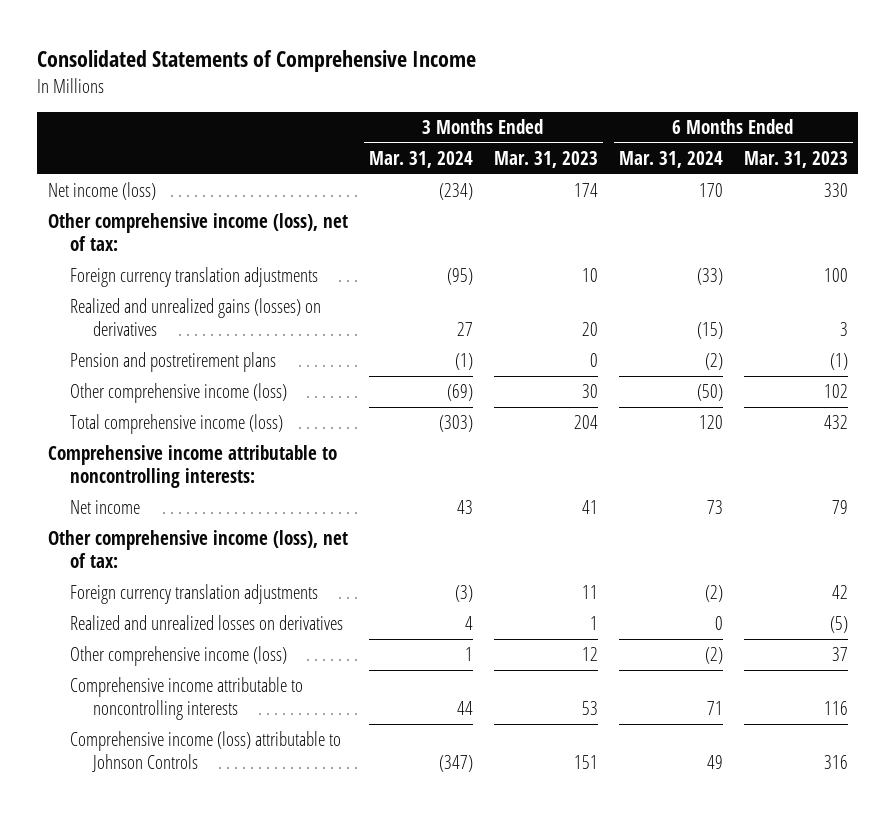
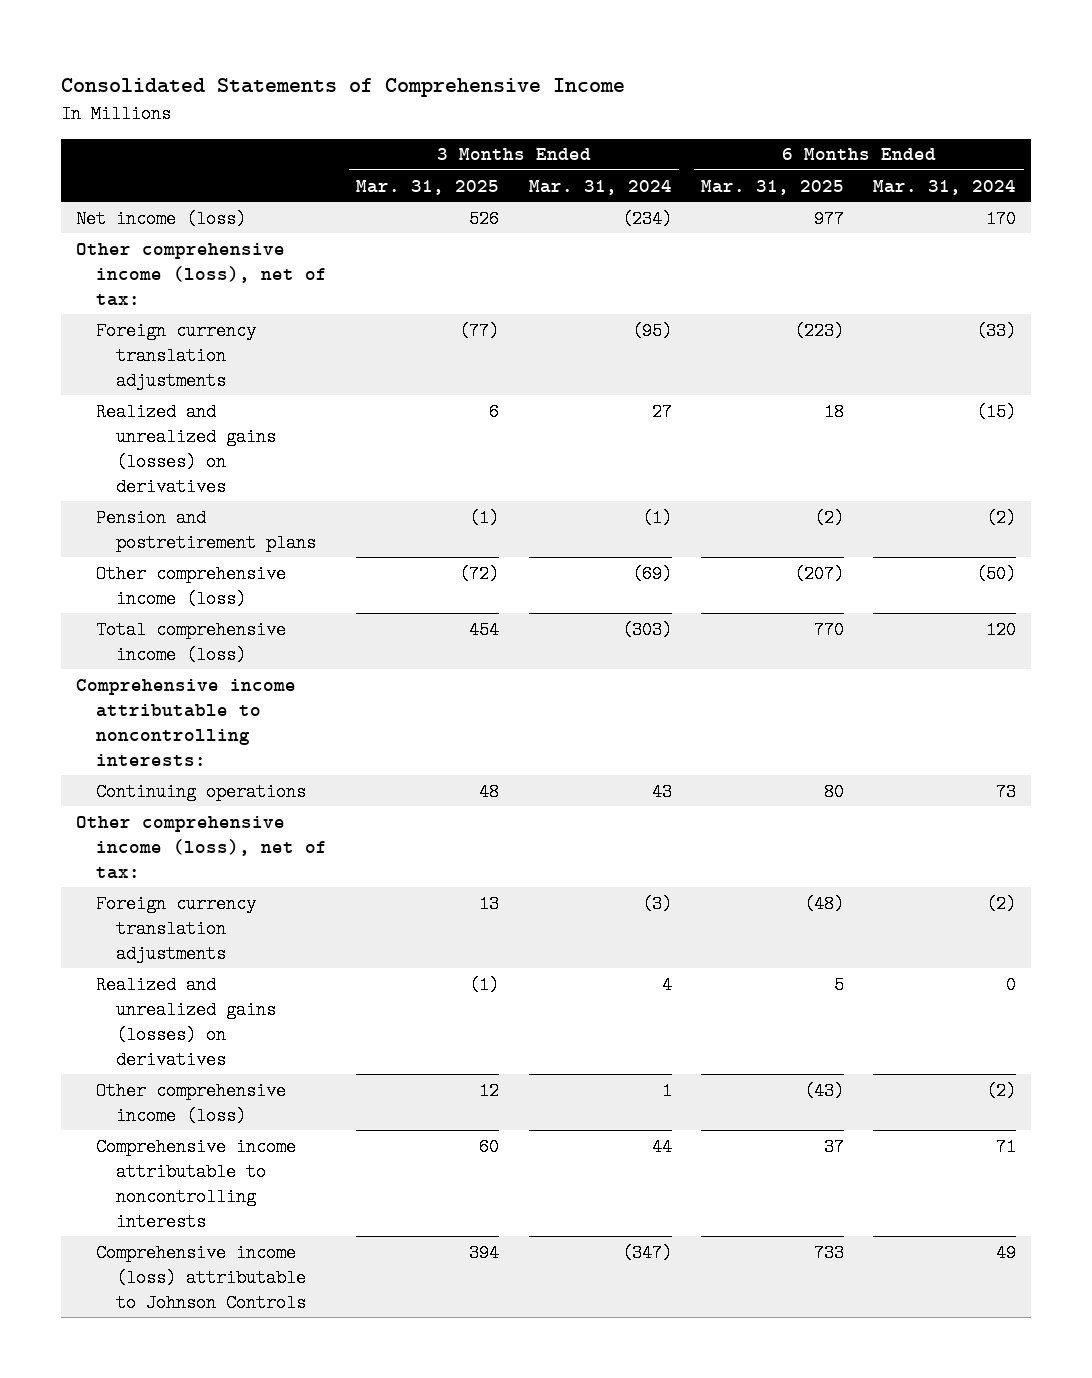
- | 3 Months Ended Mar. 31, 2024 | 3 Months Ended Mar. 31, 2023 | 6 Months Ended Mar. 31, 2024 | 6 Months Ended Mar. 31, 2023
+ | 3 Months Ended Mar. 31, 2025 | 3 Months Ended Mar. 31, 2024 | 6 Months Ended Mar. 31, 2025 | 6 Months Ended Mar. 31, 2024
- Net income | 43 | 41 | 73 | 79
+ Continuing operations | 48 | 43 | 80 | 73
- Realized and unrealized losses on derivatives | 4 | 1 | 0 | (5)
+ Realized and unrealized gains (losses) on derivatives | (1) | 4 | 5 | 0

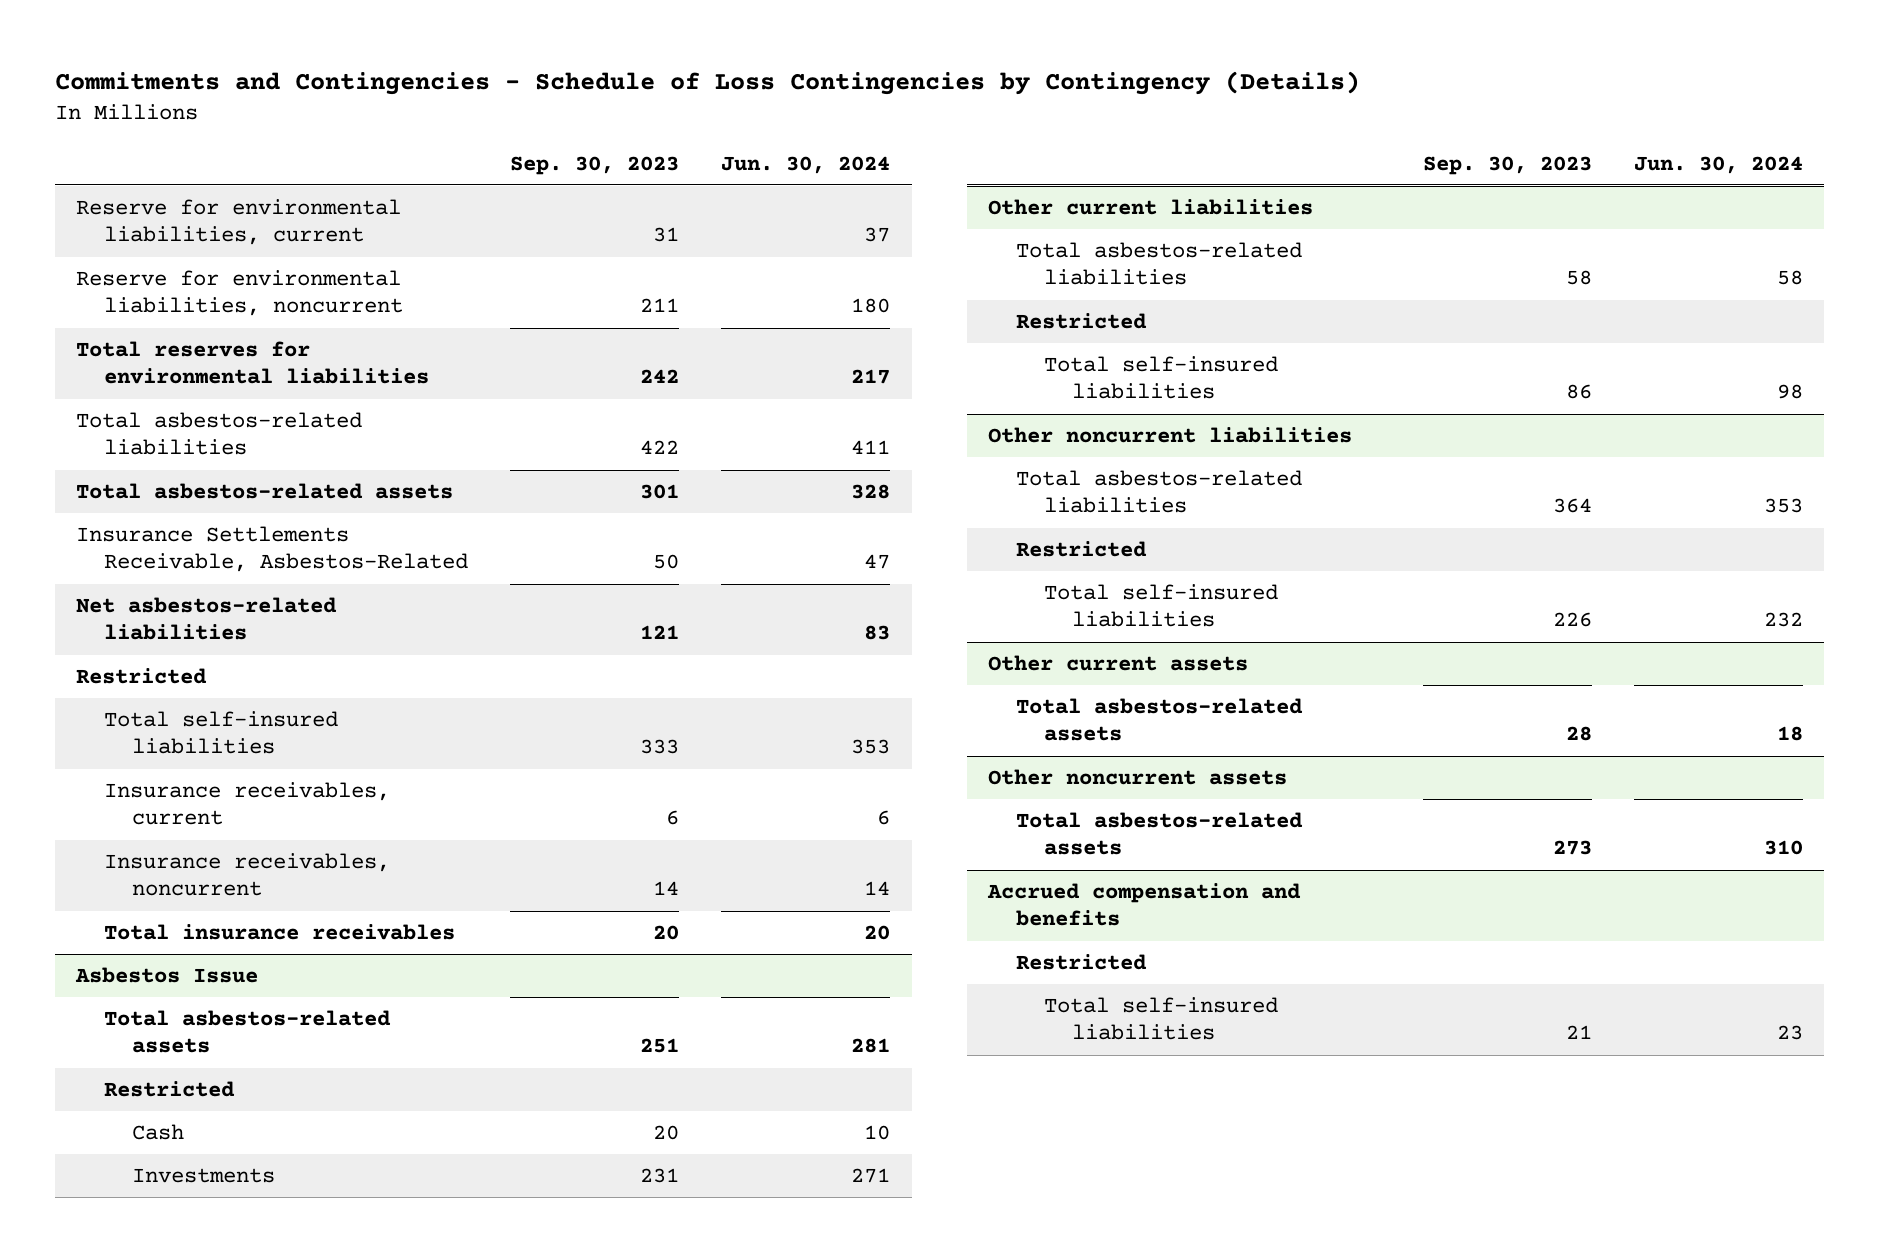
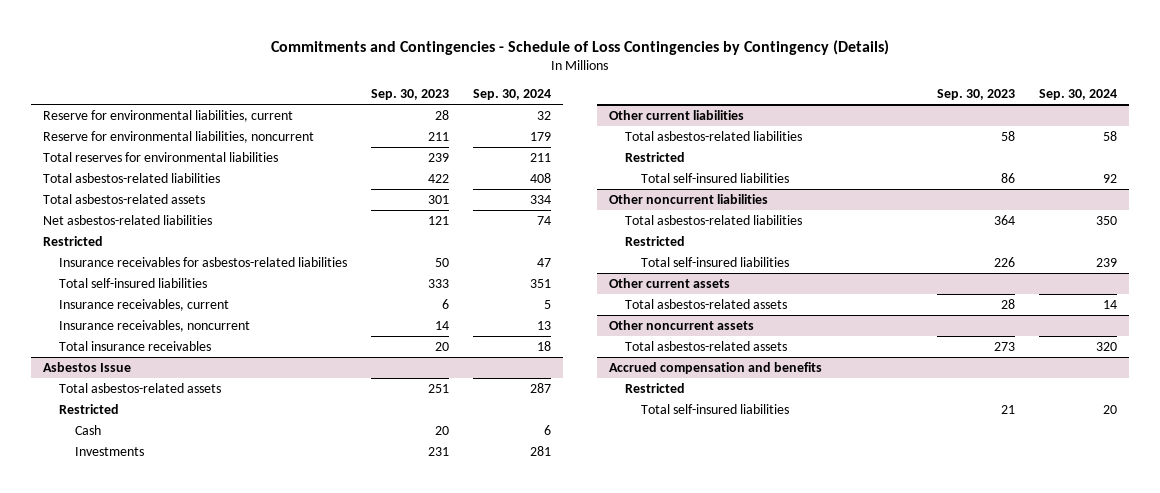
- | Sep. 30, 2023 | Jun. 30, 2024
+ | Sep. 30, 2023 | Sep. 30, 2024
- Reserve for environmental liabilities, current | 31 | 37
+ Reserve for environmental liabilities, current | 28 | 32
- Total reserves for environmental liabilities | 242 | 217
+ Total reserves for environmental liabilities | 239 | 211
- Insurance Settlements Receivable, Asbestos-Related | 50 | 47
+ Insurance receivables for asbestos-related liabilities | 50 | 47

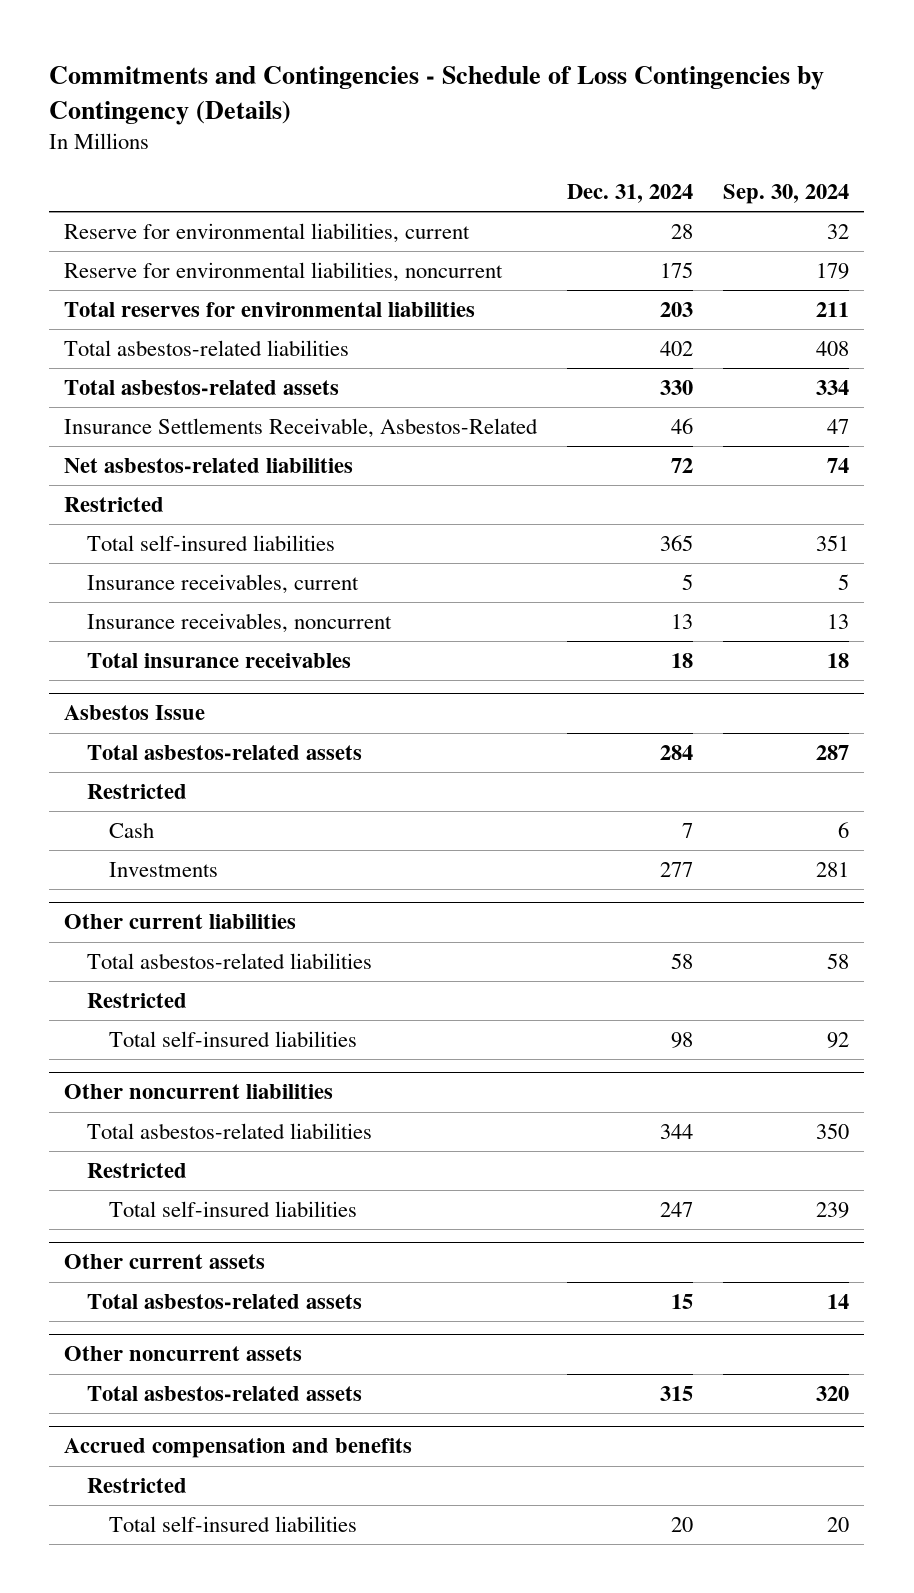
- | Sep. 30, 2023 | Sep. 30, 2024
+ | Dec. 31, 2024 | Sep. 30, 2024
+ Insurance Settlements Receivable, Asbestos-Related | 46 | 47
- Insurance receivables for asbestos-related liabilities | 50 | 47

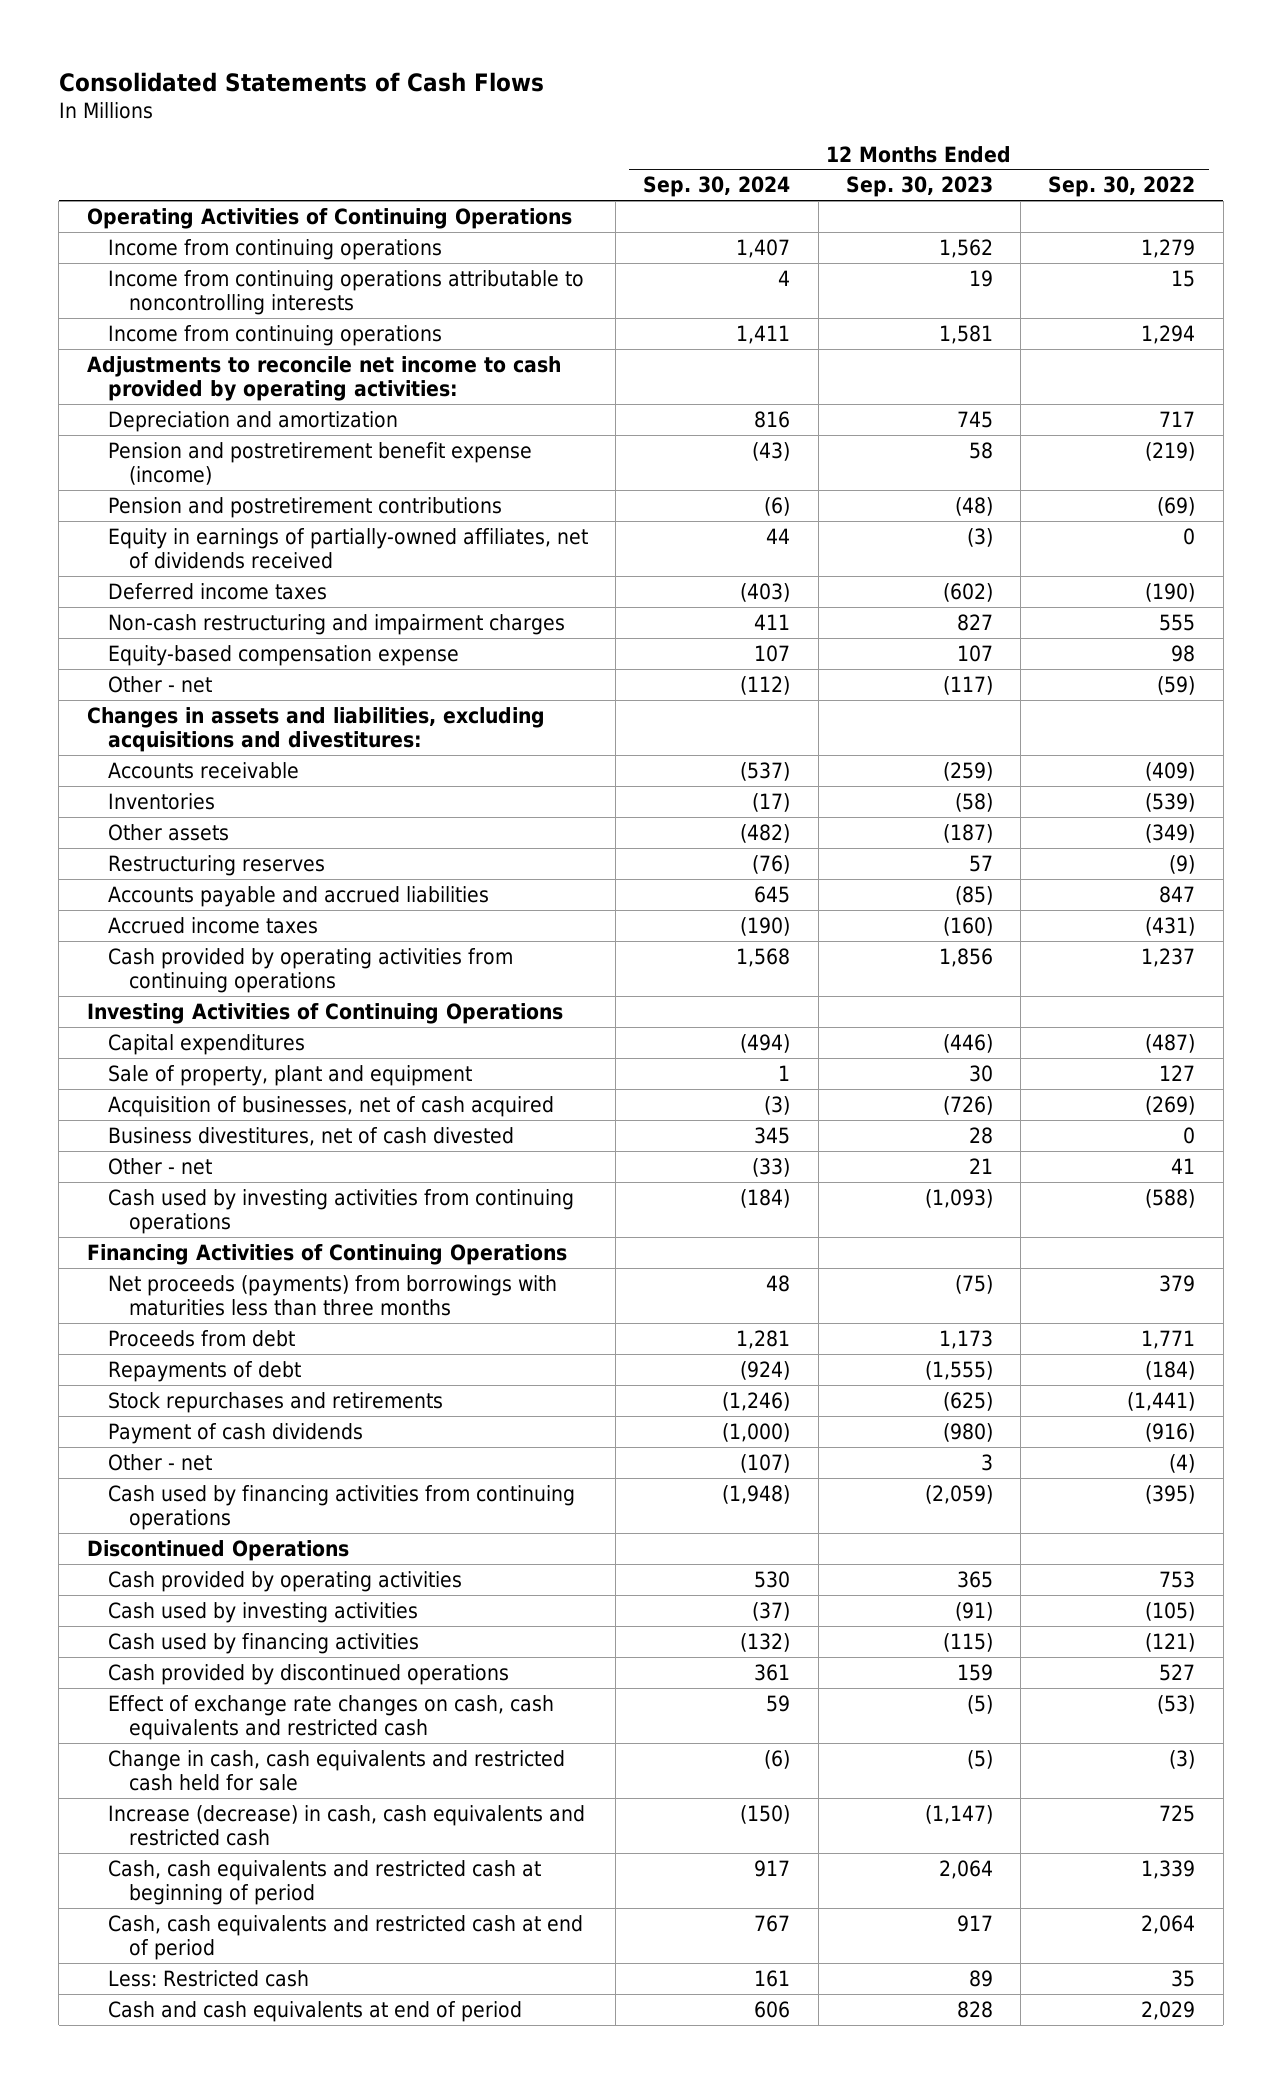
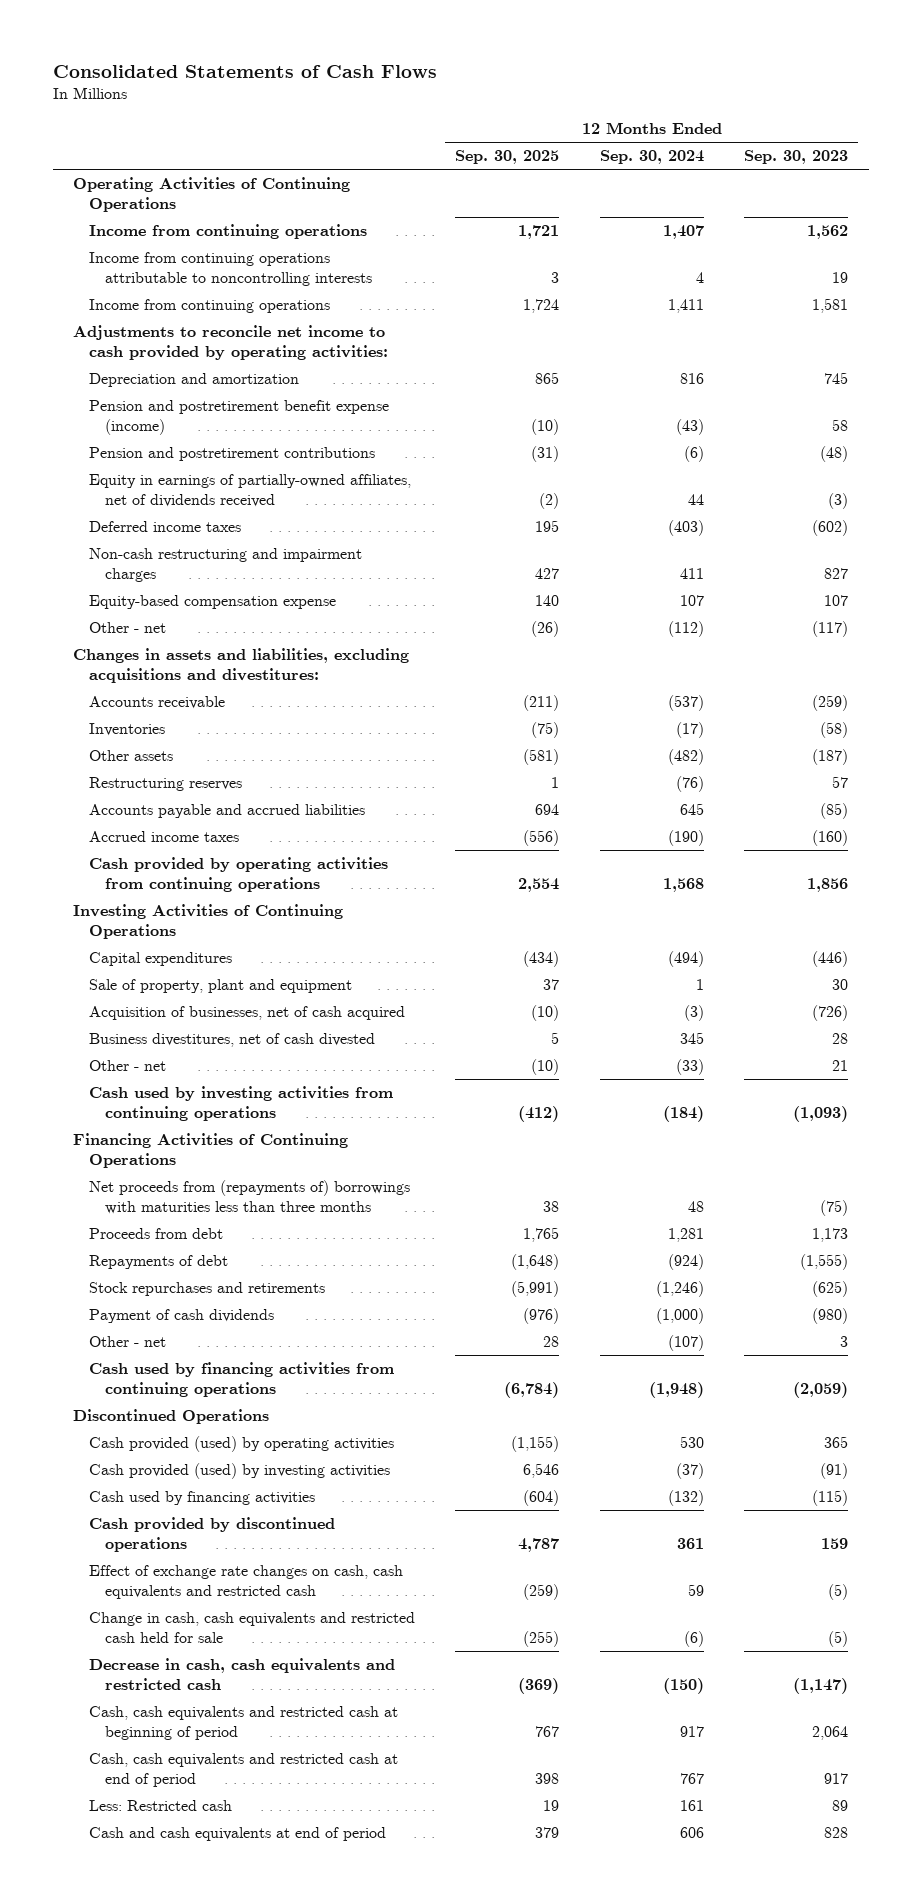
- | 12 Months Ended Sep. 30, 2024 | 12 Months Ended Sep. 30, 2023 | 12 Months Ended Sep. 30, 2022
+ | 12 Months Ended Sep. 30, 2025 | 12 Months Ended Sep. 30, 2024 | 12 Months Ended Sep. 30, 2023
- Net proceeds (payments) from borrowings with maturities less than three months | 48 | (75) | 379
+ Net proceeds from (repayments of) borrowings with maturities less than three months | 38 | 48 | (75)
- Cash provided by operating activities | 530 | 365 | 753
- Cash used by investing activities | (37) | (91) | (105)
+ Cash provided (used) by operating activities | (1,155) | 530 | 365
+ Cash provided (used) by investing activities | 6,546 | (37) | (91)
- Increase (decrease) in cash, cash equivalents and restricted cash | (150) | (1,147) | 725
+ Decrease in cash, cash equivalents and restricted cash | (369) | (150) | (1,147)

